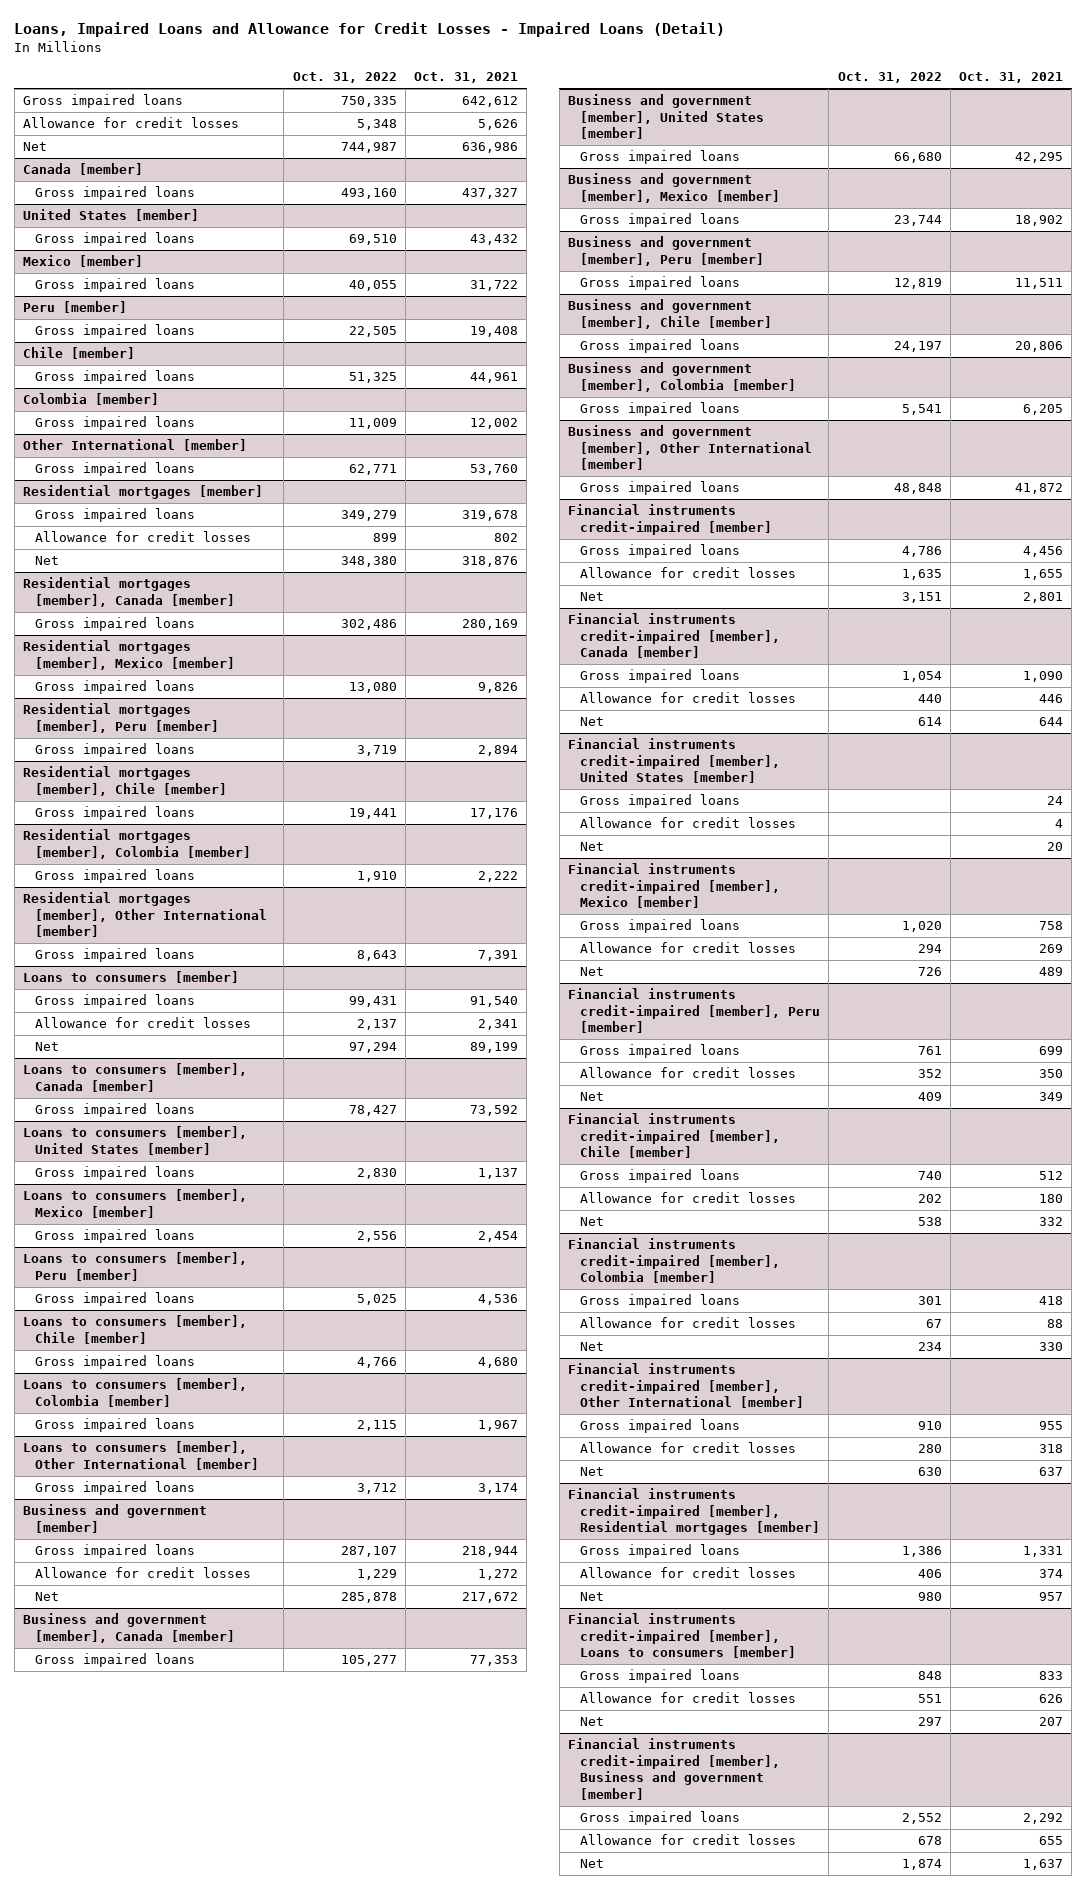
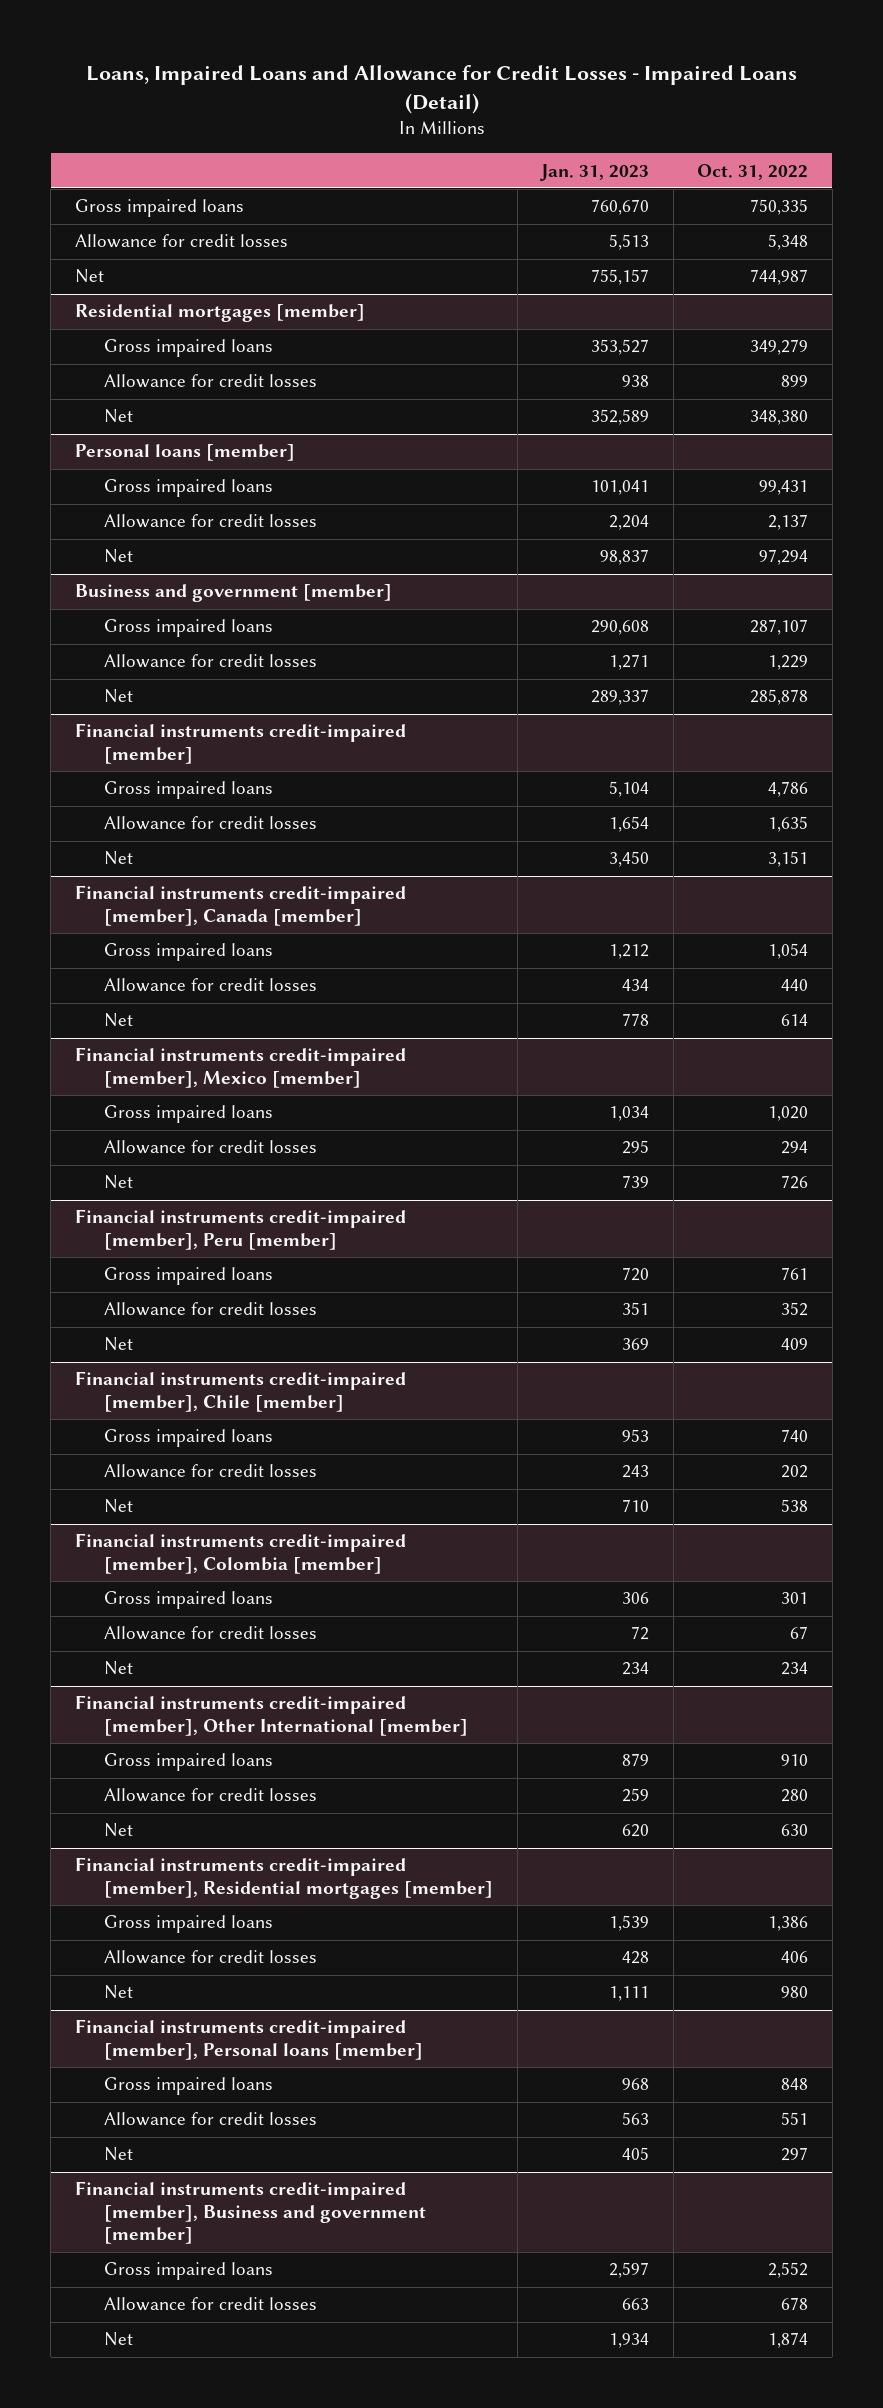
- | Oct. 31, 2022 | Oct. 31, 2021
+ | Jan. 31, 2023 | Oct. 31, 2022
- Canada [member]
- Gross impaired loans | 493,160 | 437,327
- United States [member]
- Gross impaired loans | 69,510 | 43,432
- Mexico [member]
- Gross impaired loans | 40,055 | 31,722
- Peru [member]
- Gross impaired loans | 22,505 | 19,408
- Chile [member]
- Gross impaired loans | 51,325 | 44,961
- Colombia [member]
- Gross impaired loans | 11,009 | 12,002
- Other International [member]
- Gross impaired loans | 62,771 | 53,760
- Residential mortgages [member], Canada [member]
- Gross impaired loans | 302,486 | 280,169
- Residential mortgages [member], Mexico [member]
- Gross impaired loans | 13,080 | 9,826
- Residential mortgages [member], Peru [member]
- Gross impaired loans | 3,719 | 2,894
- Residential mortgages [member], Chile [member]
- Gross impaired loans | 19,441 | 17,176
- Residential mortgages [member], Colombia [member]
- Gross impaired loans | 1,910 | 2,222
- Residential mortgages [member], Other International [member]
- Gross impaired loans | 8,643 | 7,391
- Loans to consumers [member]
+ Personal loans [member]
- Loans to consumers [member], Canada [member]
- Gross impaired loans | 78,427 | 73,592
- Loans to consumers [member], United States [member]
- Gross impaired loans | 2,830 | 1,137
- Loans to consumers [member], Mexico [member]
- Gross impaired loans | 2,556 | 2,454
- Loans to consumers [member], Peru [member]
- Gross impaired loans | 5,025 | 4,536
- Loans to consumers [member], Chile [member]
- Gross impaired loans | 4,766 | 4,680
- Loans to consumers [member], Colombia [member]
- Gross impaired loans | 2,115 | 1,967
- Loans to consumers [member], Other International [member]
- Gross impaired loans | 3,712 | 3,174
- Business and government [member], Canada [member]
- Gross impaired loans | 105,277 | 77,353
- Business and government [member], United States [member]
- Gross impaired loans | 66,680 | 42,295
- Business and government [member], Mexico [member]
- Gross impaired loans | 23,744 | 18,902
- Business and government [member], Peru [member]
- Gross impaired loans | 12,819 | 11,511
- Business and government [member], Chile [member]
- Gross impaired loans | 24,197 | 20,806
- Business and government [member], Colombia [member]
- Gross impaired loans | 5,541 | 6,205
- Business and government [member], Other International [member]
- Gross impaired loans | 48,848 | 41,872
- Financial instruments credit-impaired [member], United States [member]
- Gross impaired loans | | 24
- Allowance for credit losses | | 4
- Net | | 20
- Financial instruments credit-impaired [member], Loans to consumers [member]
+ Financial instruments credit-impaired [member], Personal loans [member]

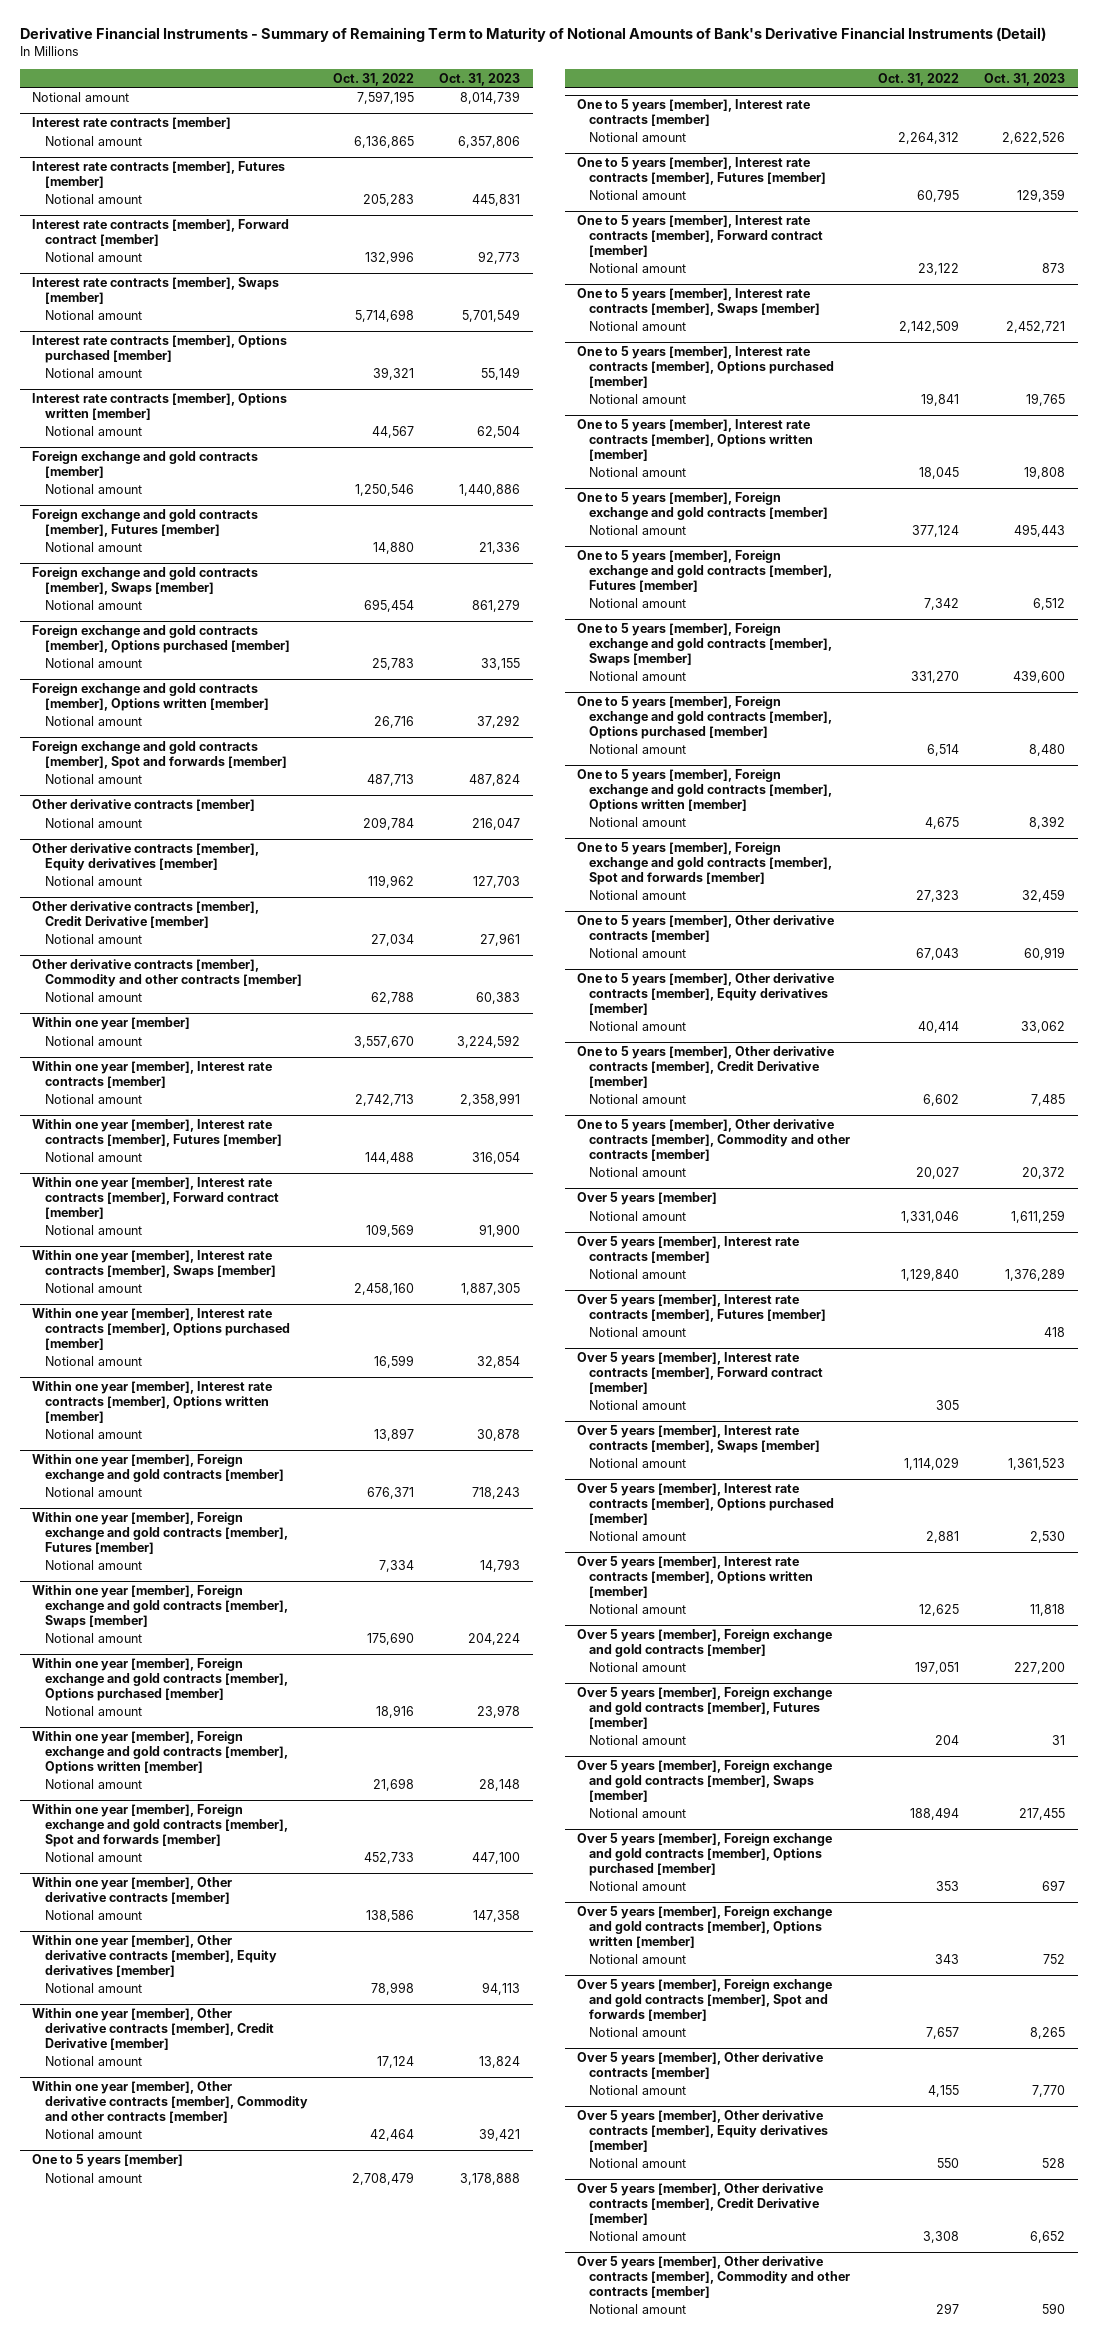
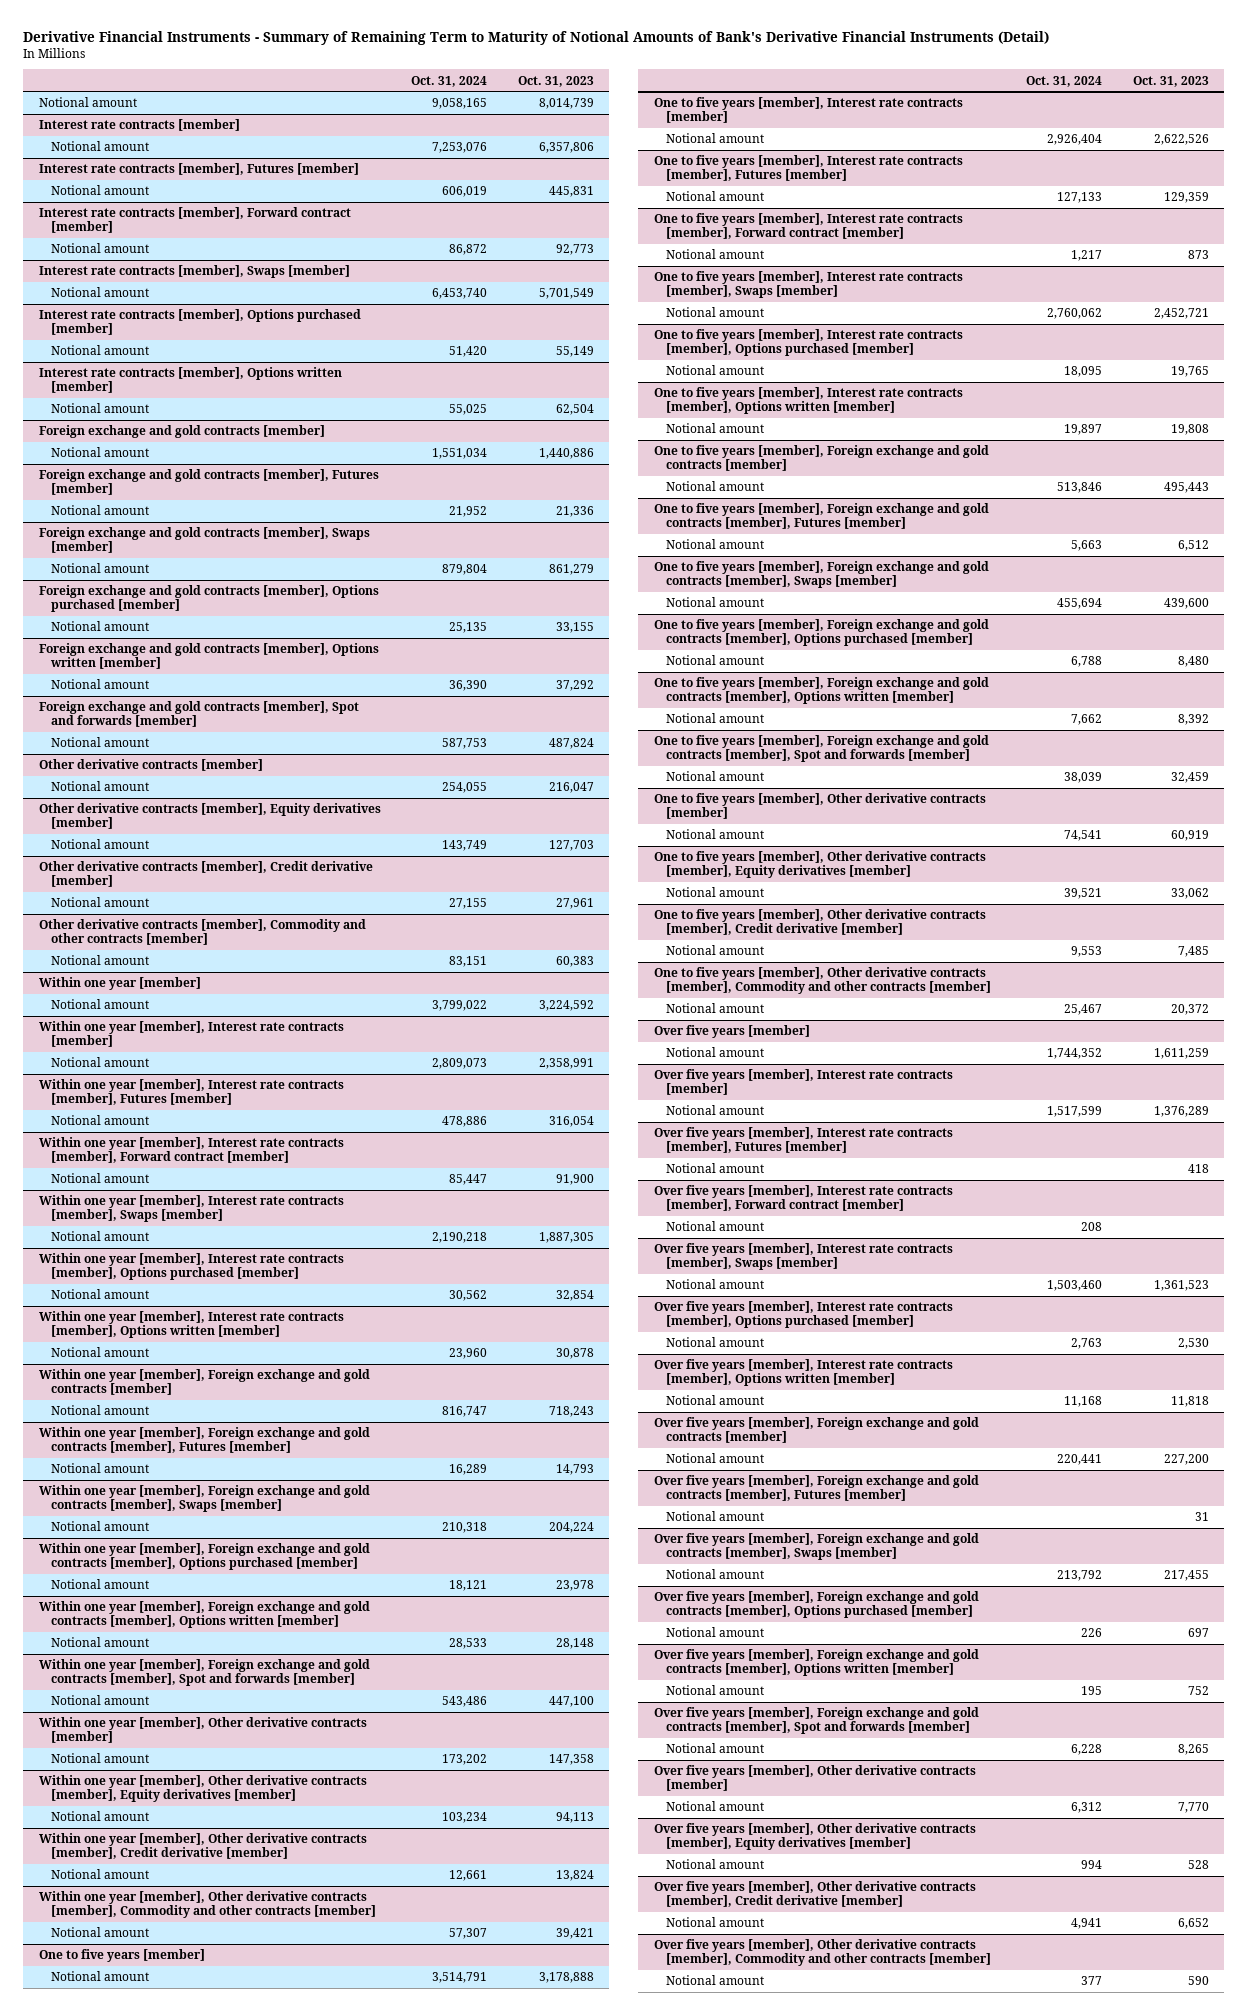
- | Oct. 31, 2022 | Oct. 31, 2023
+ | Oct. 31, 2024 | Oct. 31, 2023
- Other derivative contracts [member], Credit Derivative [member]
+ Other derivative contracts [member], Credit derivative [member]
- Within one year [member], Other derivative contracts [member], Credit Derivative [member]
+ Within one year [member], Other derivative contracts [member], Credit derivative [member]
- One to 5 years [member]
+ One to five years [member]
- One to 5 years [member], Interest rate contracts [member]
+ One to five years [member], Interest rate contracts [member]
- One to 5 years [member], Interest rate contracts [member], Futures [member]
+ One to five years [member], Interest rate contracts [member], Futures [member]
- One to 5 years [member], Interest rate contracts [member], Forward contract [member]
+ One to five years [member], Interest rate contracts [member], Forward contract [member]
- One to 5 years [member], Interest rate contracts [member], Swaps [member]
+ One to five years [member], Interest rate contracts [member], Swaps [member]
- One to 5 years [member], Interest rate contracts [member], Options purchased [member]
+ One to five years [member], Interest rate contracts [member], Options purchased [member]
- One to 5 years [member], Interest rate contracts [member], Options written [member]
+ One to five years [member], Interest rate contracts [member], Options written [member]
- One to 5 years [member], Foreign exchange and gold contracts [member]
+ One to five years [member], Foreign exchange and gold contracts [member]
- One to 5 years [member], Foreign exchange and gold contracts [member], Futures [member]
+ One to five years [member], Foreign exchange and gold contracts [member], Futures [member]
- One to 5 years [member], Foreign exchange and gold contracts [member], Swaps [member]
+ One to five years [member], Foreign exchange and gold contracts [member], Swaps [member]
- One to 5 years [member], Foreign exchange and gold contracts [member], Options purchased [member]
+ One to five years [member], Foreign exchange and gold contracts [member], Options purchased [member]
- One to 5 years [member], Foreign exchange and gold contracts [member], Options written [member]
+ One to five years [member], Foreign exchange and gold contracts [member], Options written [member]
- One to 5 years [member], Foreign exchange and gold contracts [member], Spot and forwards [member]
+ One to five years [member], Foreign exchange and gold contracts [member], Spot and forwards [member]
- One to 5 years [member], Other derivative contracts [member]
+ One to five years [member], Other derivative contracts [member]
- One to 5 years [member], Other derivative contracts [member], Equity derivatives [member]
+ One to five years [member], Other derivative contracts [member], Equity derivatives [member]
- One to 5 years [member], Other derivative contracts [member], Credit Derivative [member]
+ One to five years [member], Other derivative contracts [member], Credit derivative [member]
- One to 5 years [member], Other derivative contracts [member], Commodity and other contracts [member]
+ One to five years [member], Other derivative contracts [member], Commodity and other contracts [member]
- Over 5 years [member]
+ Over five years [member]
- Over 5 years [member], Interest rate contracts [member]
+ Over five years [member], Interest rate contracts [member]
- Over 5 years [member], Interest rate contracts [member], Futures [member]
+ Over five years [member], Interest rate contracts [member], Futures [member]
- Over 5 years [member], Interest rate contracts [member], Forward contract [member]
+ Over five years [member], Interest rate contracts [member], Forward contract [member]
- Over 5 years [member], Interest rate contracts [member], Swaps [member]
+ Over five years [member], Interest rate contracts [member], Swaps [member]
- Over 5 years [member], Interest rate contracts [member], Options purchased [member]
+ Over five years [member], Interest rate contracts [member], Options purchased [member]
- Over 5 years [member], Interest rate contracts [member], Options written [member]
+ Over five years [member], Interest rate contracts [member], Options written [member]
- Over 5 years [member], Foreign exchange and gold contracts [member]
+ Over five years [member], Foreign exchange and gold contracts [member]
- Over 5 years [member], Foreign exchange and gold contracts [member], Futures [member]
+ Over five years [member], Foreign exchange and gold contracts [member], Futures [member]
- Over 5 years [member], Foreign exchange and gold contracts [member], Swaps [member]
+ Over five years [member], Foreign exchange and gold contracts [member], Swaps [member]
- Over 5 years [member], Foreign exchange and gold contracts [member], Options purchased [member]
+ Over five years [member], Foreign exchange and gold contracts [member], Options purchased [member]
- Over 5 years [member], Foreign exchange and gold contracts [member], Options written [member]
+ Over five years [member], Foreign exchange and gold contracts [member], Options written [member]
- Over 5 years [member], Foreign exchange and gold contracts [member], Spot and forwards [member]
+ Over five years [member], Foreign exchange and gold contracts [member], Spot and forwards [member]
- Over 5 years [member], Other derivative contracts [member]
+ Over five years [member], Other derivative contracts [member]
- Over 5 years [member], Other derivative contracts [member], Equity derivatives [member]
+ Over five years [member], Other derivative contracts [member], Equity derivatives [member]
- Over 5 years [member], Other derivative contracts [member], Credit Derivative [member]
+ Over five years [member], Other derivative contracts [member], Credit derivative [member]
- Over 5 years [member], Other derivative contracts [member], Commodity and other contracts [member]
+ Over five years [member], Other derivative contracts [member], Commodity and other contracts [member]

